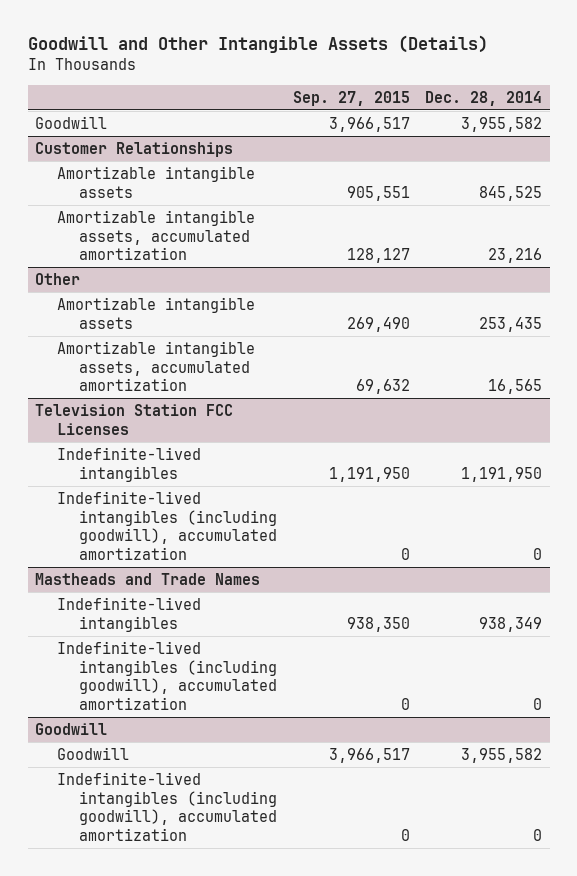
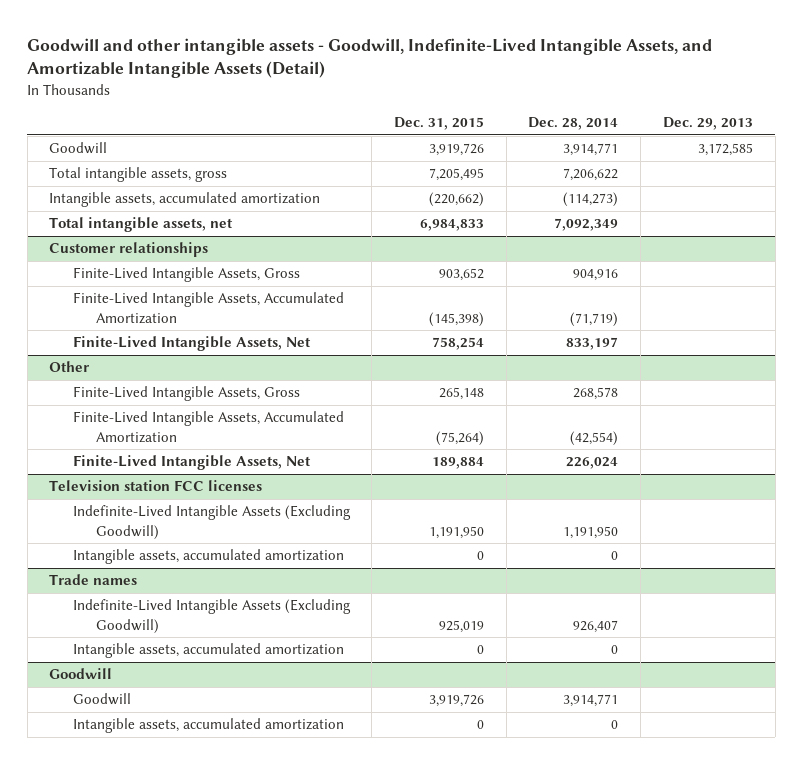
- Goodwill and Other Intangible Assets (Details)
+ Goodwill and other intangible assets - Goodwill, Indefinite-Lived Intangible Assets, and Amortizable Intangible Assets (Detail)
- | Sep. 27, 2015 | Dec. 28, 2014
+ | Dec. 31, 2015 | Dec. 28, 2014 | Dec. 29, 2013
- Goodwill | 3,966,517 | 3,955,582
- Customer Relationships
- Amortizable intangible assets | 905,551 | 845,525
- Amortizable intangible assets, accumulated amortization | 128,127 | 23,216
+ Goodwill | 3,919,726 | 3,914,771 | 3,172,585
+ Total intangible assets, gross | 7,205,495 | 7,206,622 |
+ Intangible assets, accumulated amortization | (220,662) | (114,273) |
+ Total intangible assets, net | 6,984,833 | 7,092,349 |
+ Customer relationships
+ Finite-Lived Intangible Assets, Gross | 903,652 | 904,916 |
+ Finite-Lived Intangible Assets, Accumulated Amortization | (145,398) | (71,719) |
+ Finite-Lived Intangible Assets, Net | 758,254 | 833,197 |
@ Other
- Amortizable intangible assets | 269,490 | 253,435
- Amortizable intangible assets, accumulated amortization | 69,632 | 16,565
- Television Station FCC Licenses
- Indefinite-lived intangibles | 1,191,950 | 1,191,950
- Indefinite-lived intangibles (including goodwill), accumulated amortization | 0 | 0
- Mastheads and Trade Names
- Indefinite-lived intangibles | 938,350 | 938,349
- Indefinite-lived intangibles (including goodwill), accumulated amortization | 0 | 0
@ Other
+ Finite-Lived Intangible Assets, Gross | 265,148 | 268,578 |
+ Finite-Lived Intangible Assets, Accumulated Amortization | (75,264) | (42,554) |
+ Finite-Lived Intangible Assets, Net | 189,884 | 226,024 |
+ Television station FCC licenses
+ Indefinite-Lived Intangible Assets (Excluding Goodwill) | 1,191,950 | 1,191,950 |
+ Intangible assets, accumulated amortization | 0 | 0 |
+ Trade names
+ Indefinite-Lived Intangible Assets (Excluding Goodwill) | 925,019 | 926,407 |
+ Intangible assets, accumulated amortization | 0 | 0 |
@ Goodwill
- Goodwill | 3,966,517 | 3,955,582
- Indefinite-lived intangibles (including goodwill), accumulated amortization | 0 | 0
+ Goodwill | 3,919,726 | 3,914,771 |
+ Intangible assets, accumulated amortization | 0 | 0 |

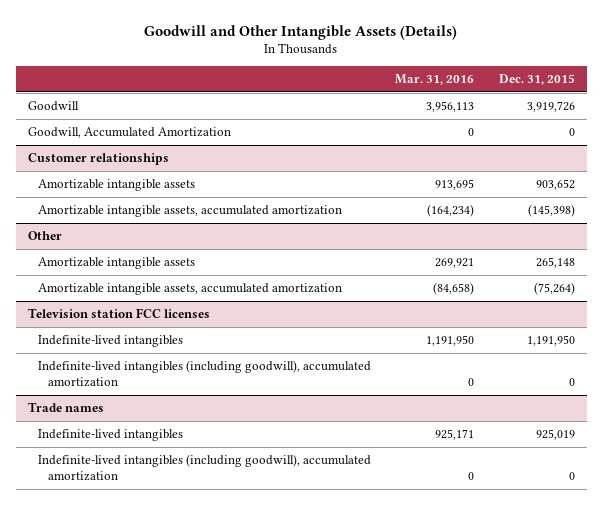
- Goodwill and other intangible assets - Goodwill, Indefinite-Lived Intangible Assets, and Amortizable Intangible Assets (Detail)
+ Goodwill and Other Intangible Assets (Details)
- | Dec. 31, 2015 | Dec. 28, 2014 | Dec. 29, 2013
+ | Mar. 31, 2016 | Dec. 31, 2015
- Total intangible assets, gross | 7,205,495 | 7,206,622 |
- Intangible assets, accumulated amortization | (220,662) | (114,273) |
- Total intangible assets, net | 6,984,833 | 7,092,349 |
+ Goodwill, Accumulated Amortization | 0 | 0
@ Customer relationships
- Finite-Lived Intangible Assets, Gross | 903,652 | 904,916 |
- Finite-Lived Intangible Assets, Accumulated Amortization | (145,398) | (71,719) |
- Finite-Lived Intangible Assets, Net | 758,254 | 833,197 |
+ Amortizable intangible assets | 913,695 | 903,652
+ Amortizable intangible assets, accumulated amortization | (164,234) | (145,398)
@ Other
- Finite-Lived Intangible Assets, Gross | 265,148 | 268,578 |
- Finite-Lived Intangible Assets, Accumulated Amortization | (75,264) | (42,554) |
- Finite-Lived Intangible Assets, Net | 189,884 | 226,024 |
+ Amortizable intangible assets | 269,921 | 265,148
+ Amortizable intangible assets, accumulated amortization | (84,658) | (75,264)
@ Television station FCC licenses
- Indefinite-Lived Intangible Assets (Excluding Goodwill) | 1,191,950 | 1,191,950 |
- Intangible assets, accumulated amortization | 0 | 0 |
+ Indefinite-lived intangibles | 1,191,950 | 1,191,950
+ Indefinite-lived intangibles (including goodwill), accumulated amortization | 0 | 0
@ Trade names
- Indefinite-Lived Intangible Assets (Excluding Goodwill) | 925,019 | 926,407 |
- Intangible assets, accumulated amortization | 0 | 0 |
- Goodwill
- Goodwill | 3,919,726 | 3,914,771 |
- Intangible assets, accumulated amortization | 0 | 0 |
@ Trade names
+ Indefinite-lived intangibles | 925,171 | 925,019
+ Indefinite-lived intangibles (including goodwill), accumulated amortization | 0 | 0

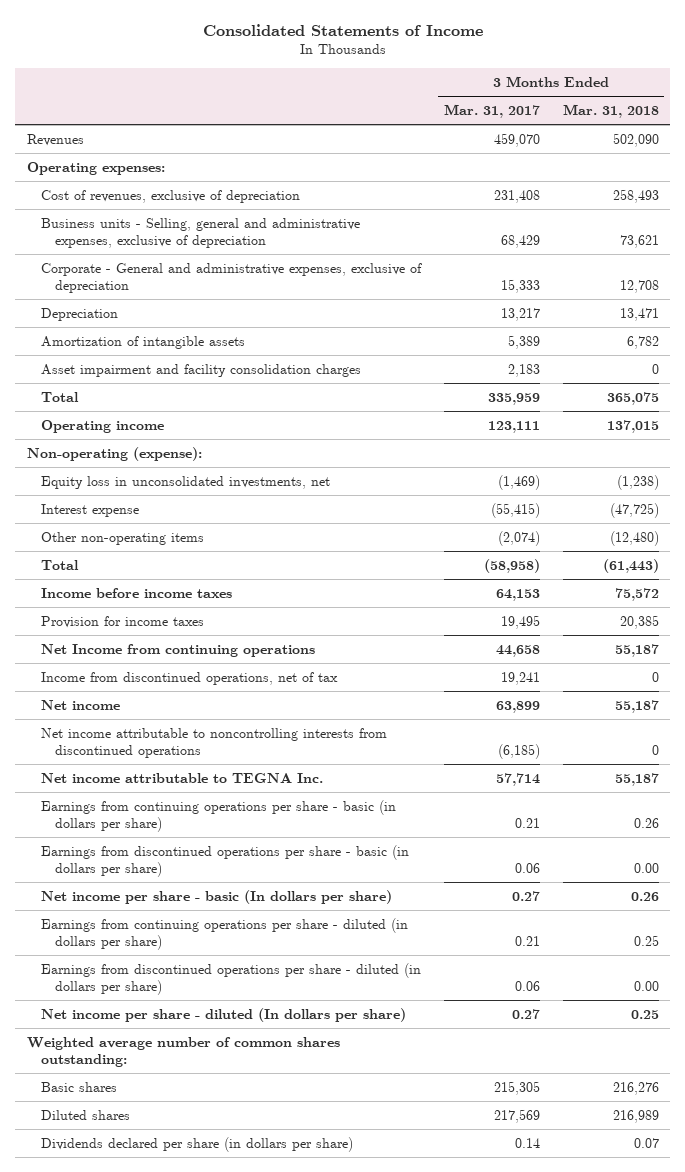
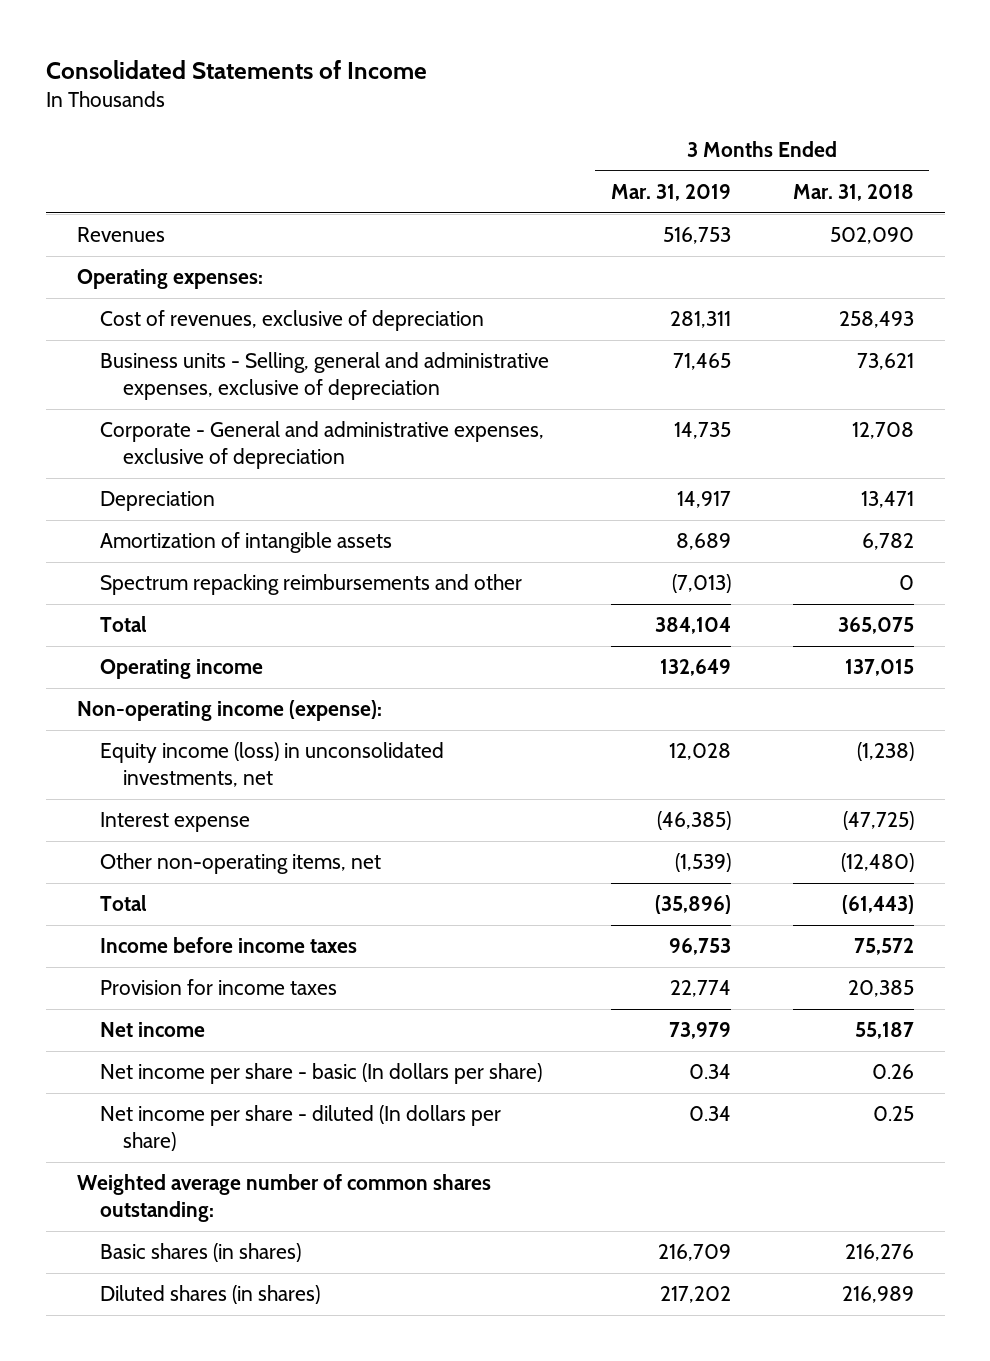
- | 3 Months Ended Mar. 31, 2017 | 3 Months Ended Mar. 31, 2018
+ | 3 Months Ended Mar. 31, 2019 | 3 Months Ended Mar. 31, 2018
- Asset impairment and facility consolidation charges | 2,183 | 0
+ Spectrum repacking reimbursements and other | (7,013) | 0
- Non-operating (expense):
- Equity loss in unconsolidated investments, net | (1,469) | (1,238)
+ Non-operating income (expense):
+ Equity income (loss) in unconsolidated investments, net | 12,028 | (1,238)
- Other non-operating items | (2,074) | (12,480)
+ Other non-operating items, net | (1,539) | (12,480)
- Net Income from continuing operations | 44,658 | 55,187
- Income from discontinued operations, net of tax | 19,241 | 0
- Net income attributable to noncontrolling interests from discontinued operations | (6,185) | 0
- Net income attributable to TEGNA Inc. | 57,714 | 55,187
- Earnings from continuing operations per share - basic (in dollars per share) | 0.21 | 0.26
- Earnings from discontinued operations per share - basic (in dollars per share) | 0.06 | 0.00
- Earnings from continuing operations per share - diluted (in dollars per share) | 0.21 | 0.25
- Earnings from discontinued operations per share - diluted (in dollars per share) | 0.06 | 0.00
- Basic shares | 215,305 | 216,276
- Diluted shares | 217,569 | 216,989
- Dividends declared per share (in dollars per share) | 0.14 | 0.07
+ Basic shares (in shares) | 216,709 | 216,276
+ Diluted shares (in shares) | 217,202 | 216,989

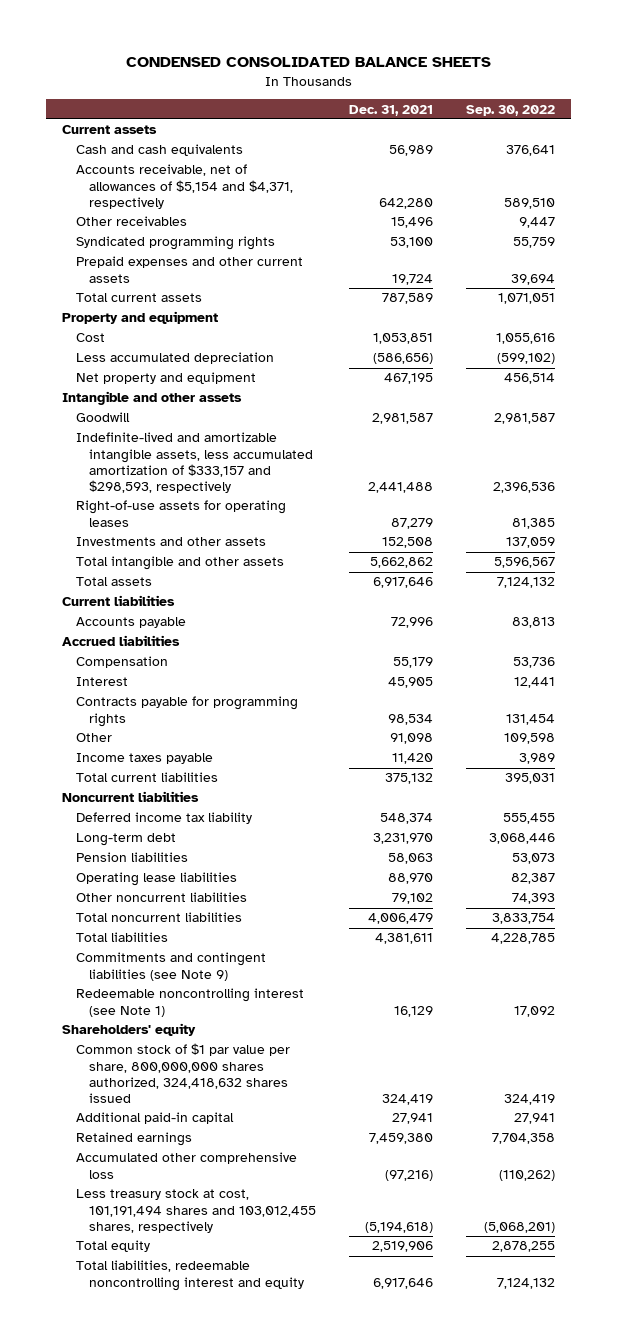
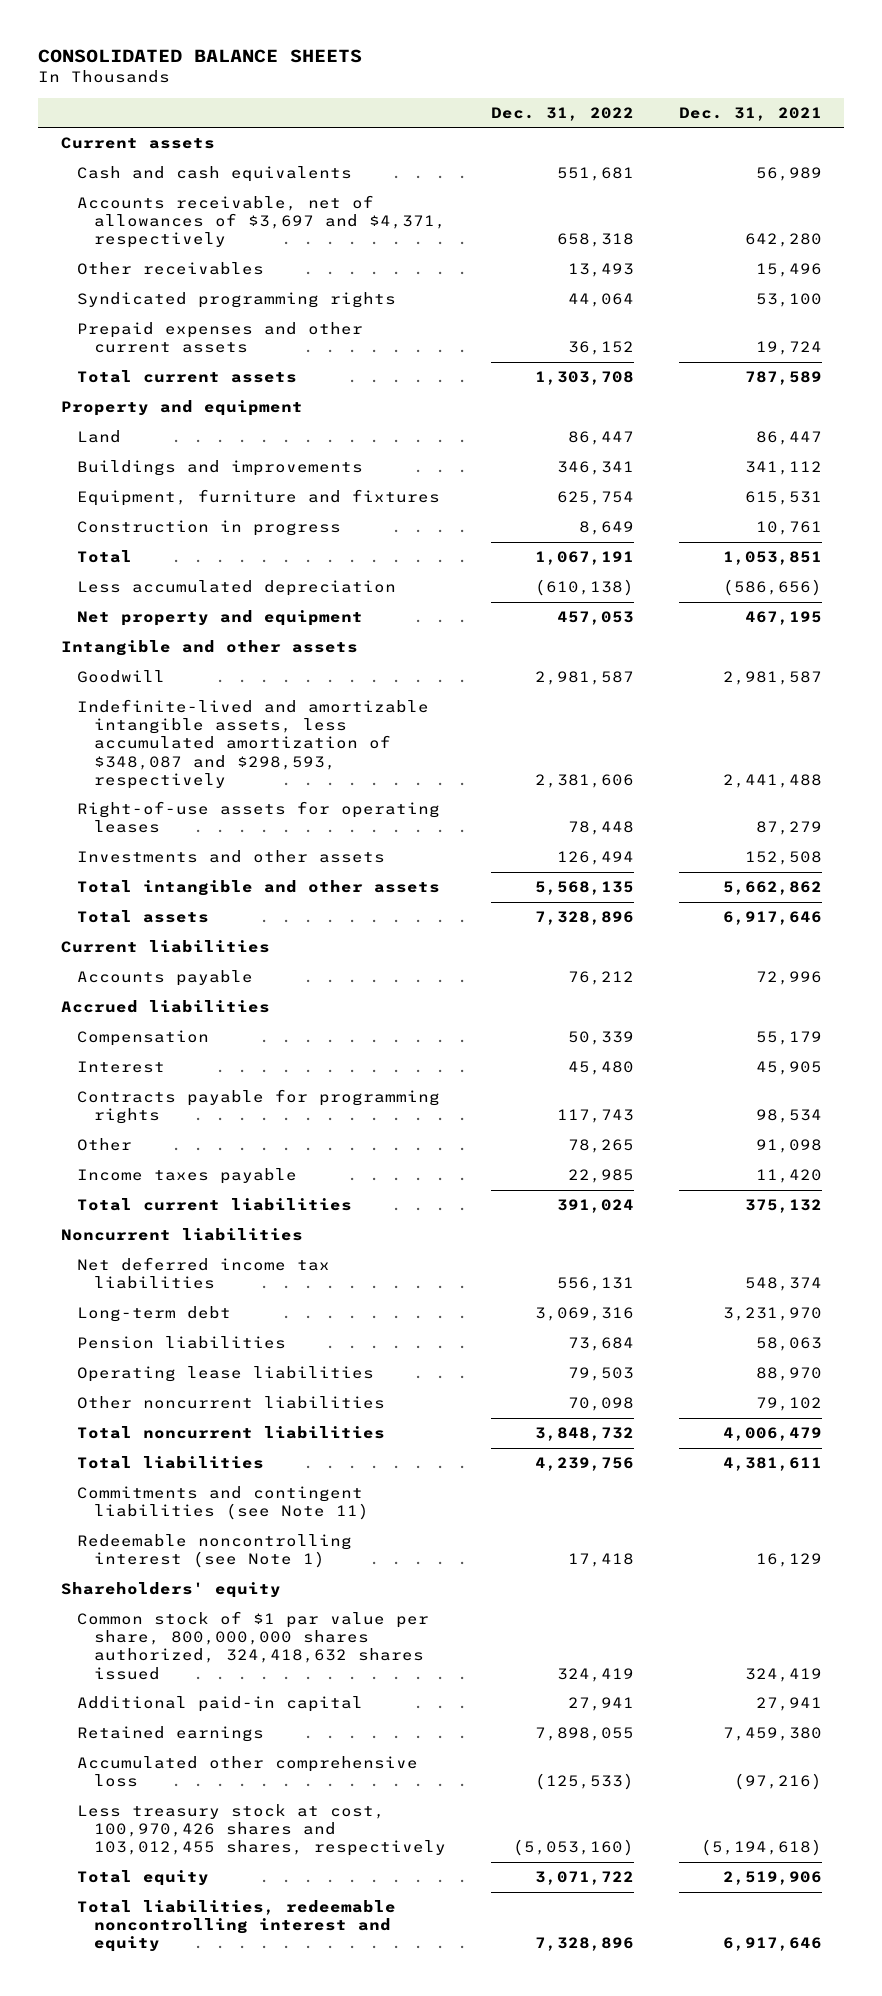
- CONDENSED CONSOLIDATED BALANCE SHEETS
+ CONSOLIDATED BALANCE SHEETS
- | Dec. 31, 2021 | Sep. 30, 2022
+ | Dec. 31, 2022 | Dec. 31, 2021
- Accounts receivable, net of allowances of $5,154 and $4,371, respectively | 642,280 | 589,510
+ Accounts receivable, net of allowances of $3,697 and $4,371, respectively | 658,318 | 642,280
- Cost | 1,053,851 | 1,055,616
+ Land | 86,447 | 86,447
+ Buildings and improvements | 346,341 | 341,112
+ Equipment, furniture and fixtures | 625,754 | 615,531
+ Construction in progress | 8,649 | 10,761
+ Total | 1,067,191 | 1,053,851
- Indefinite-lived and amortizable intangible assets, less accumulated amortization of $333,157 and $298,593, respectively | 2,441,488 | 2,396,536
+ Indefinite-lived and amortizable intangible assets, less accumulated amortization of $348,087 and $298,593, respectively | 2,381,606 | 2,441,488
- Deferred income tax liability | 548,374 | 555,455
+ Net deferred income tax liabilities | 556,131 | 548,374
- Commitments and contingent liabilities (see Note 9)
+ Commitments and contingent liabilities (see Note 11)
- Less treasury stock at cost, 101,191,494 shares and 103,012,455 shares, respectively | (5,194,618) | (5,068,201)
+ Less treasury stock at cost, 100,970,426 shares and 103,012,455 shares, respectively | (5,053,160) | (5,194,618)

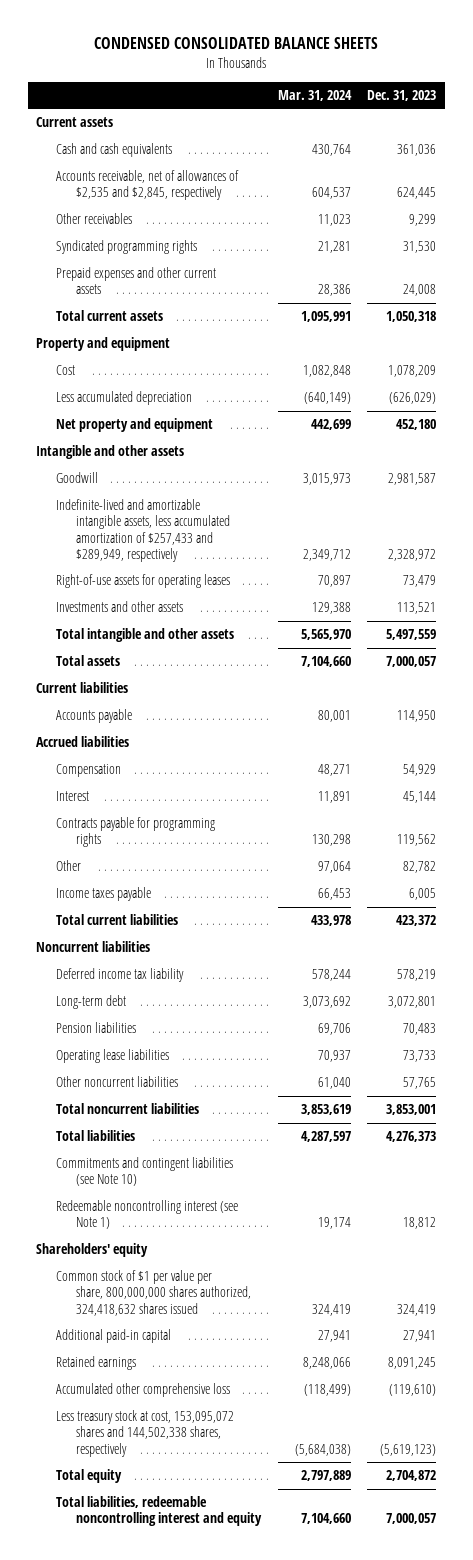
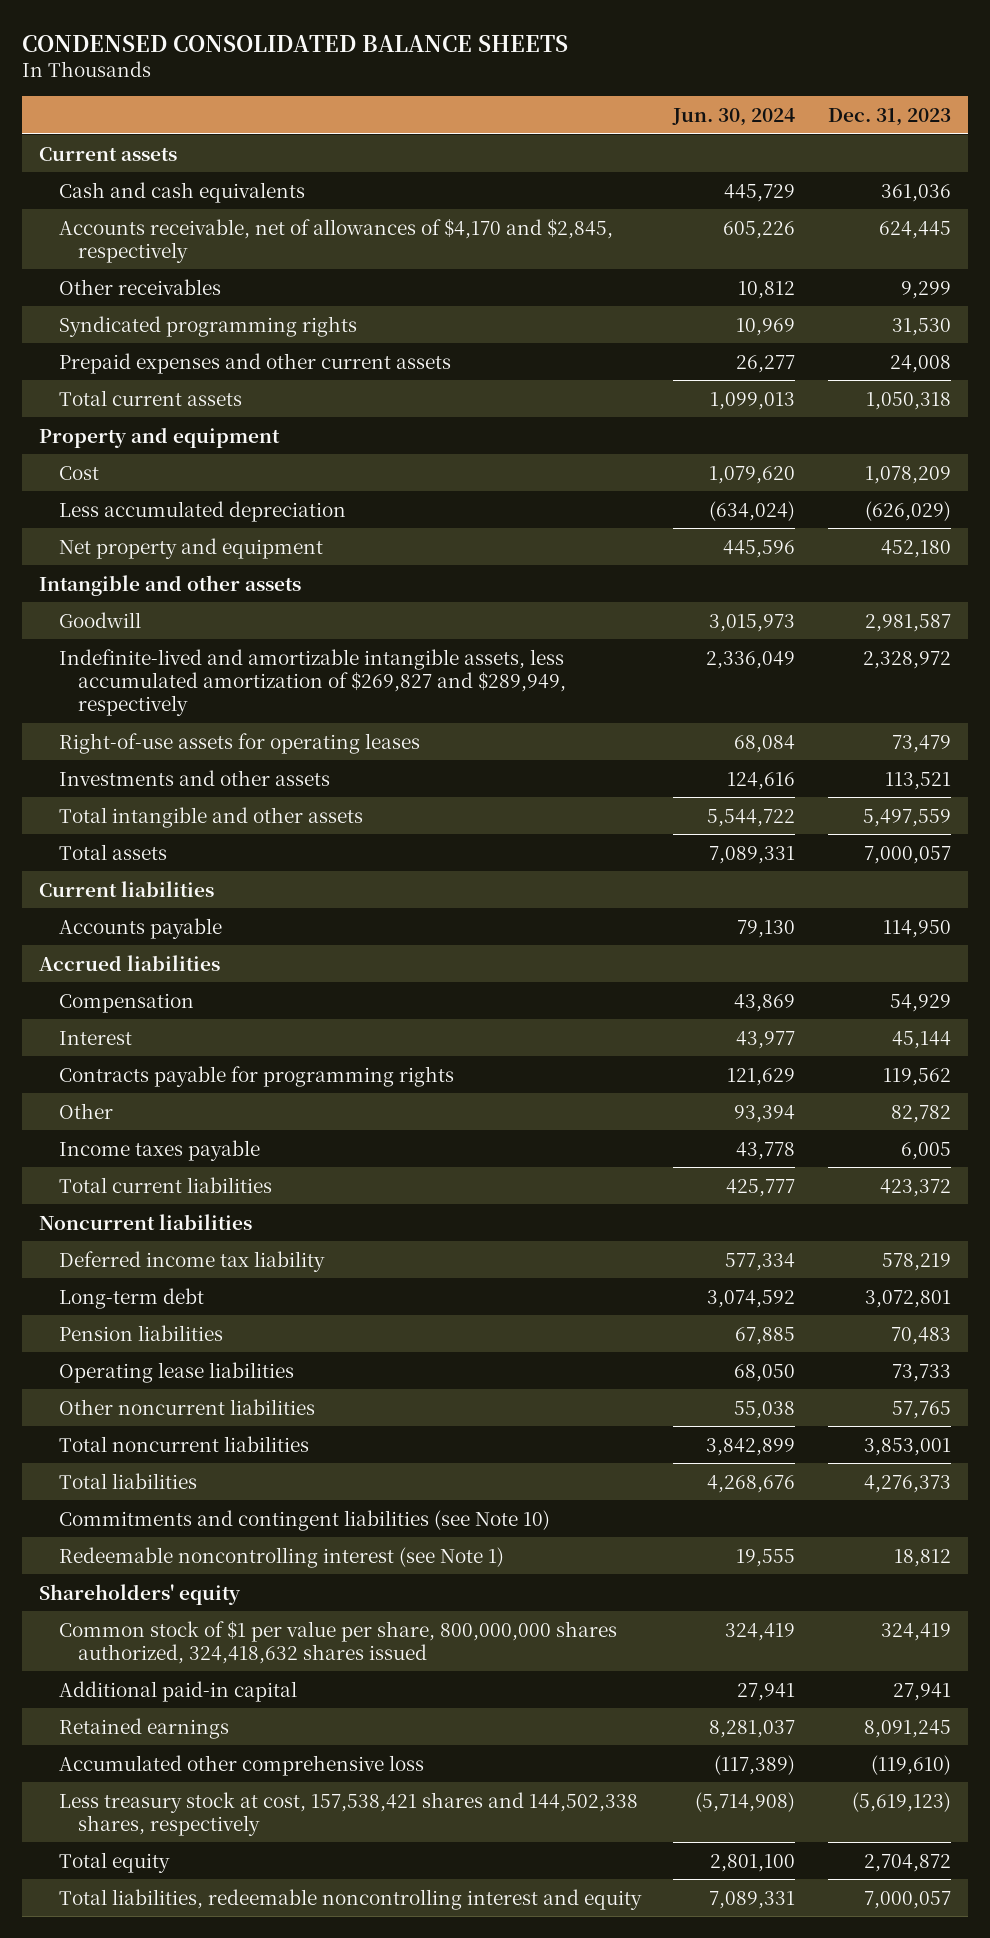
- | Mar. 31, 2024 | Dec. 31, 2023
+ | Jun. 30, 2024 | Dec. 31, 2023
- Accounts receivable, net of allowances of $2,535 and $2,845, respectively | 604,537 | 624,445
+ Accounts receivable, net of allowances of $4,170 and $2,845, respectively | 605,226 | 624,445
- Indefinite-lived and amortizable intangible assets, less accumulated amortization of $257,433 and $289,949, respectively | 2,349,712 | 2,328,972
+ Indefinite-lived and amortizable intangible assets, less accumulated amortization of $269,827 and $289,949, respectively | 2,336,049 | 2,328,972
- Less treasury stock at cost, 153,095,072 shares and 144,502,338 shares, respectively | (5,684,038) | (5,619,123)
+ Less treasury stock at cost, 157,538,421 shares and 144,502,338 shares, respectively | (5,714,908) | (5,619,123)

